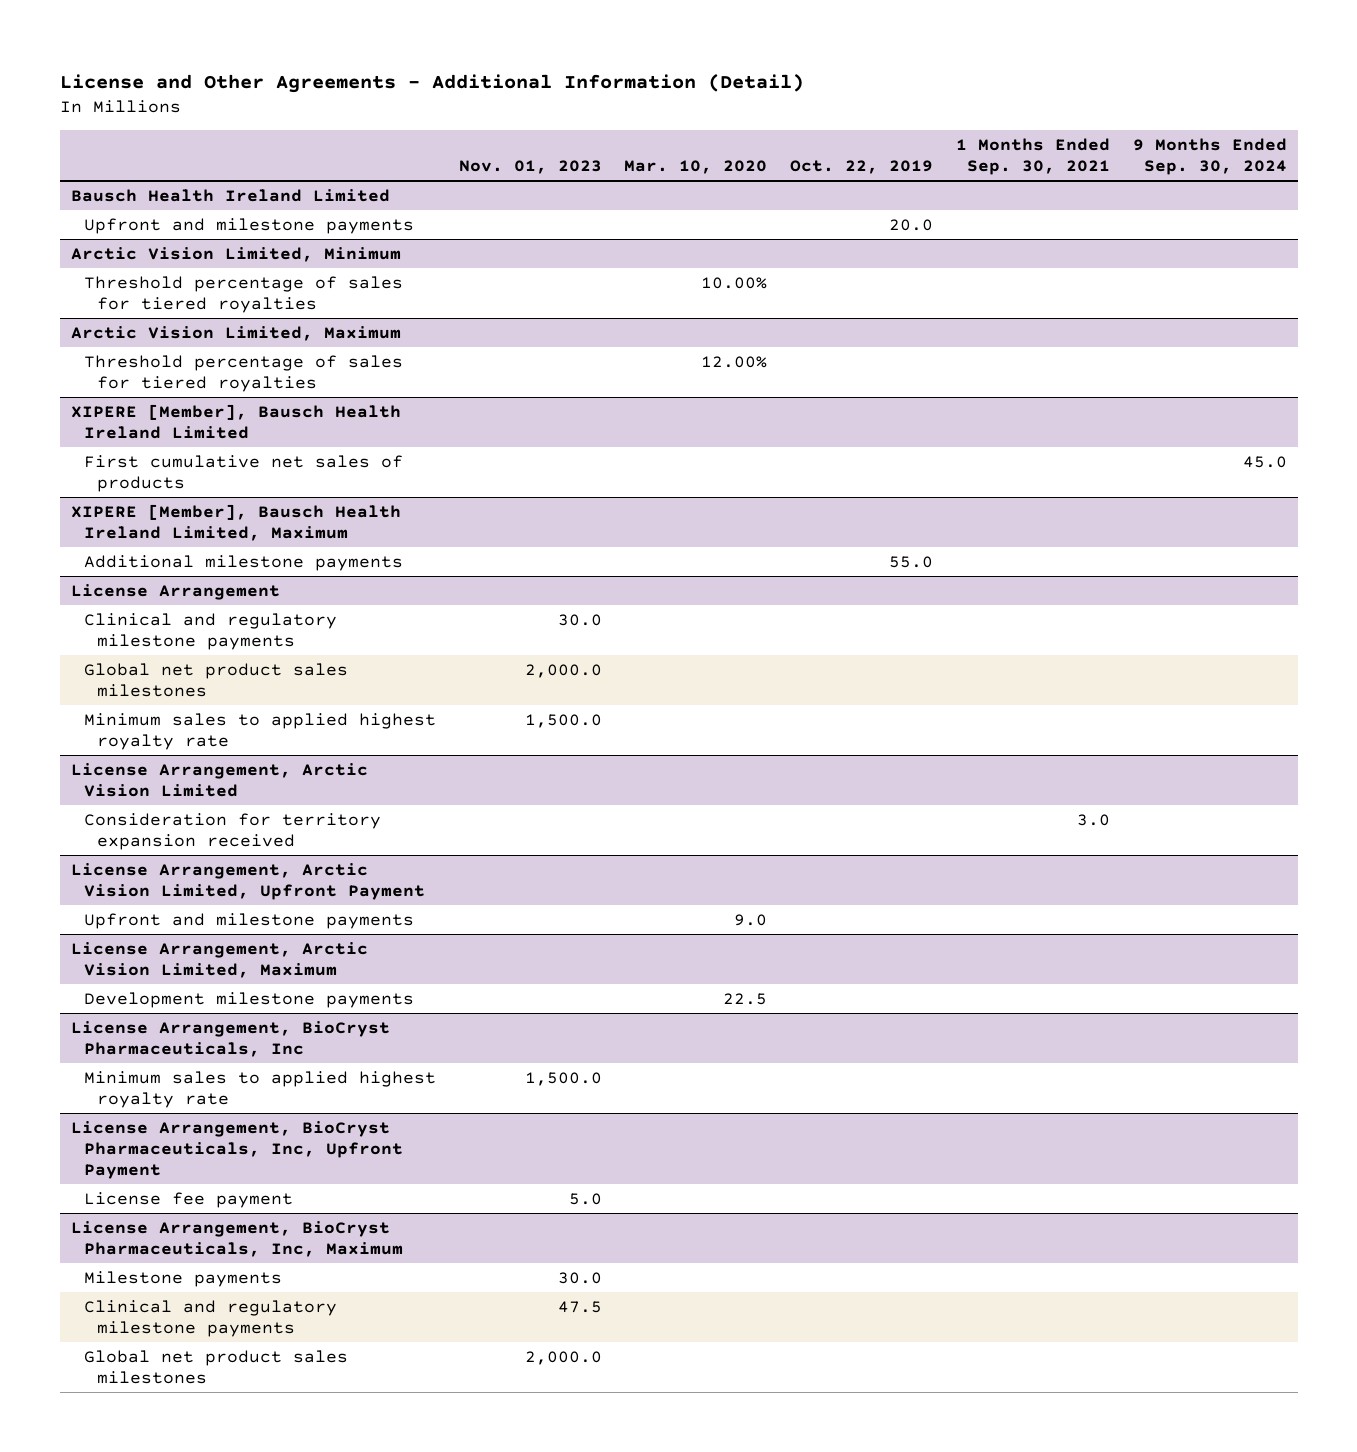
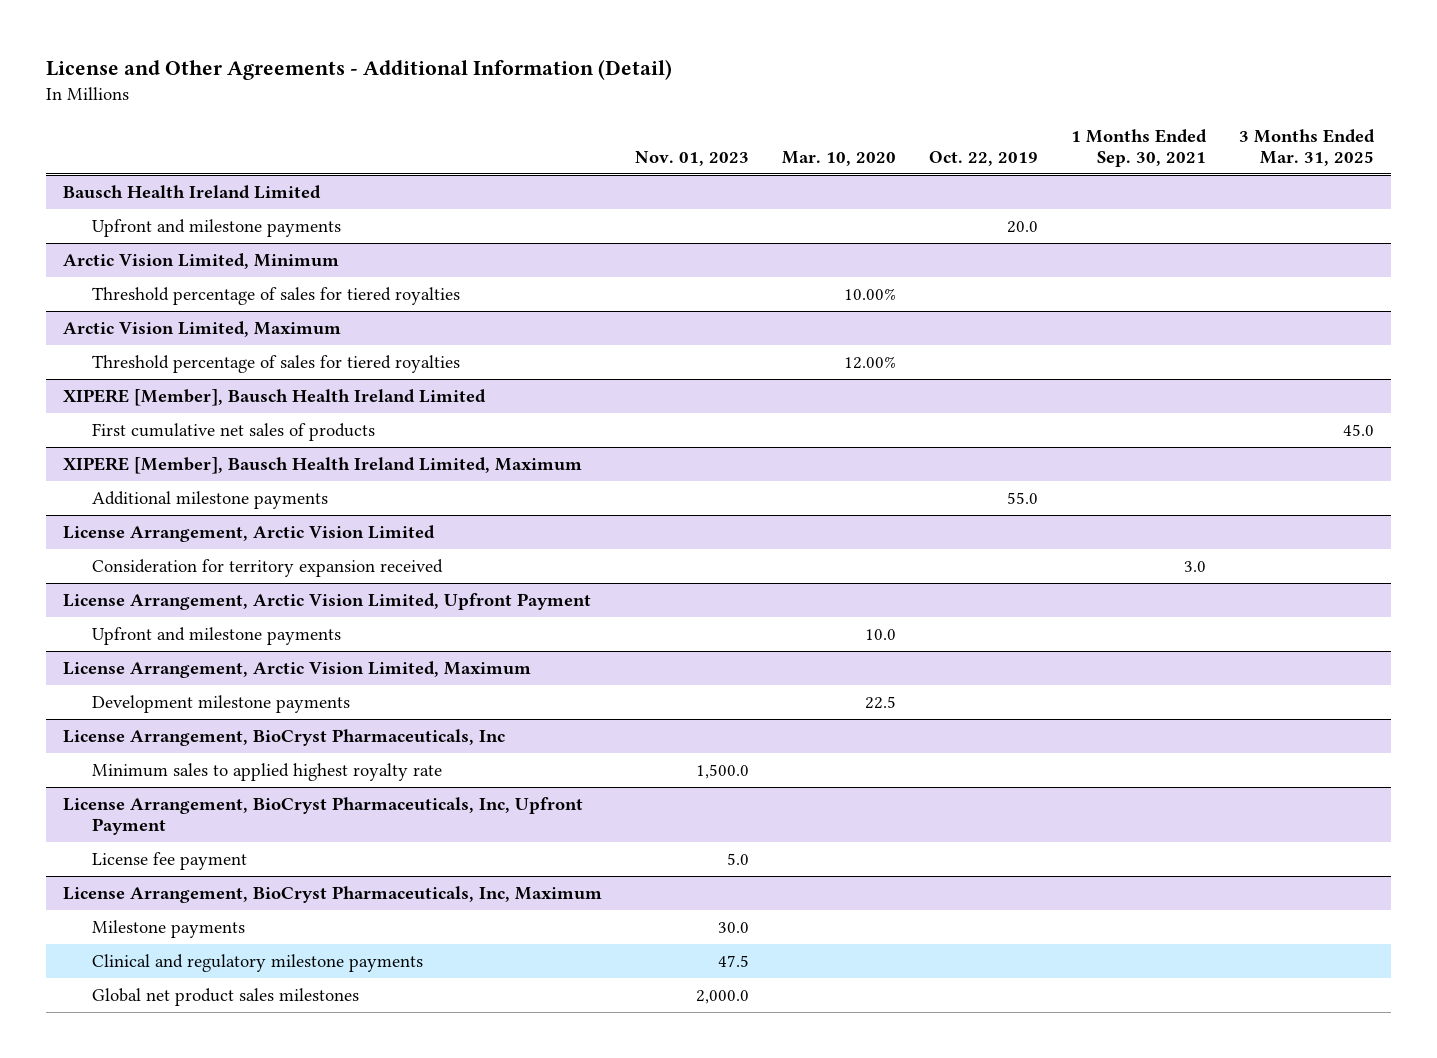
- | Nov. 01, 2023 | Mar. 10, 2020 | Oct. 22, 2019 | 1 Months Ended Sep. 30, 2021 | 9 Months Ended Sep. 30, 2024
+ | Nov. 01, 2023 | Mar. 10, 2020 | Oct. 22, 2019 | 1 Months Ended Sep. 30, 2021 | 3 Months Ended Mar. 31, 2025
- License Arrangement
- Clinical and regulatory milestone payments | 30.0 | | | |
- Global net product sales milestones | 2,000.0 | | | |
- Minimum sales to applied highest royalty rate | 1,500.0 | | | |
@ License Arrangement, Arctic Vision Limited, Upfront Payment
- Upfront and milestone payments | | 9.0 | | |
+ Upfront and milestone payments | | 10.0 | | |

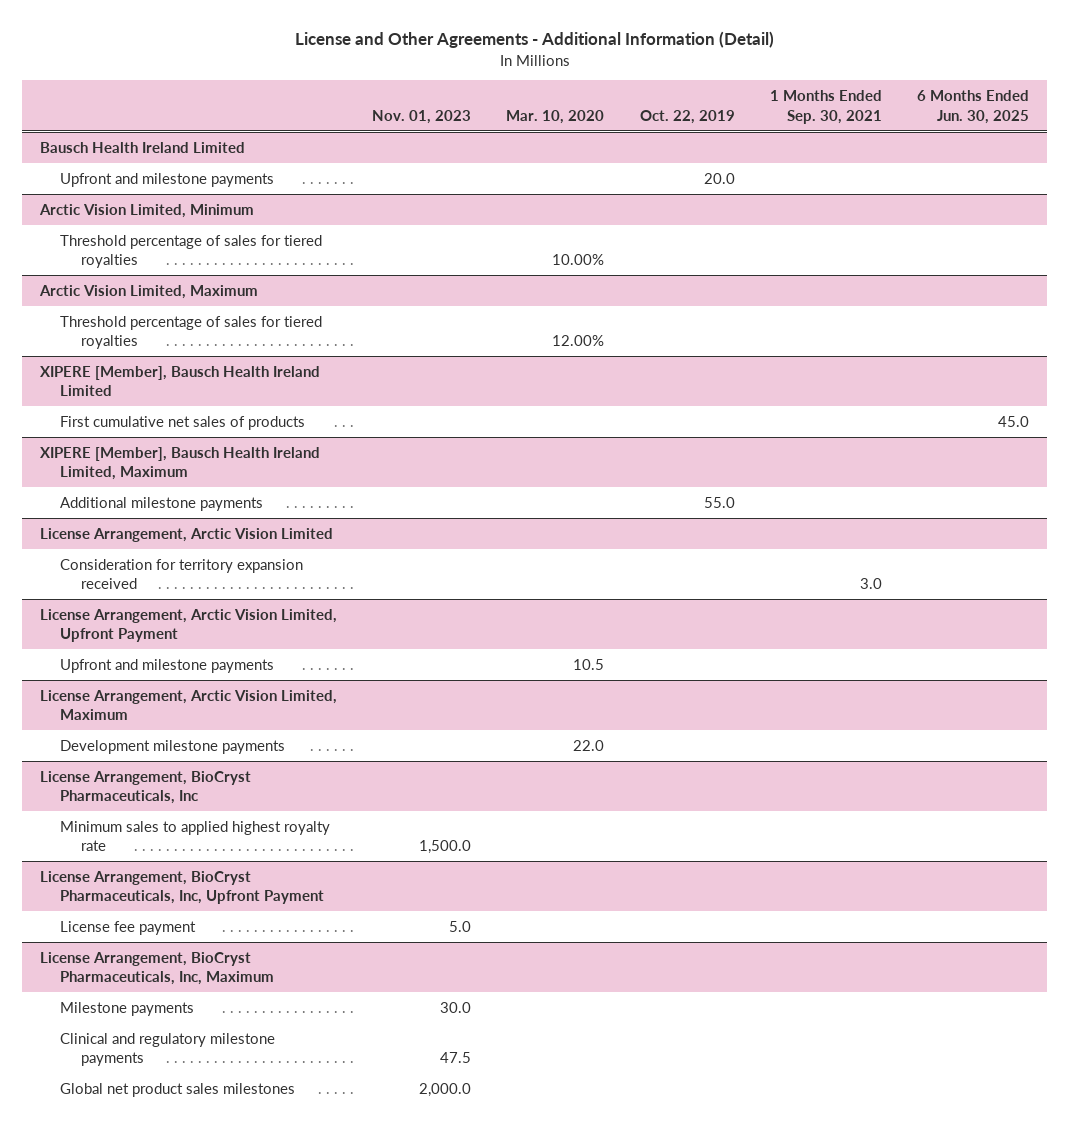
- | Nov. 01, 2023 | Mar. 10, 2020 | Oct. 22, 2019 | 1 Months Ended Sep. 30, 2021 | 3 Months Ended Mar. 31, 2025
+ | Nov. 01, 2023 | Mar. 10, 2020 | Oct. 22, 2019 | 1 Months Ended Sep. 30, 2021 | 6 Months Ended Jun. 30, 2025
@ License Arrangement, Arctic Vision Limited, Upfront Payment
- Upfront and milestone payments | | 10.0 | | |
+ Upfront and milestone payments | | 10.5 | | |
@ License Arrangement, Arctic Vision Limited, Maximum
- Development milestone payments | | 22.5 | | |
+ Development milestone payments | | 22.0 | | |

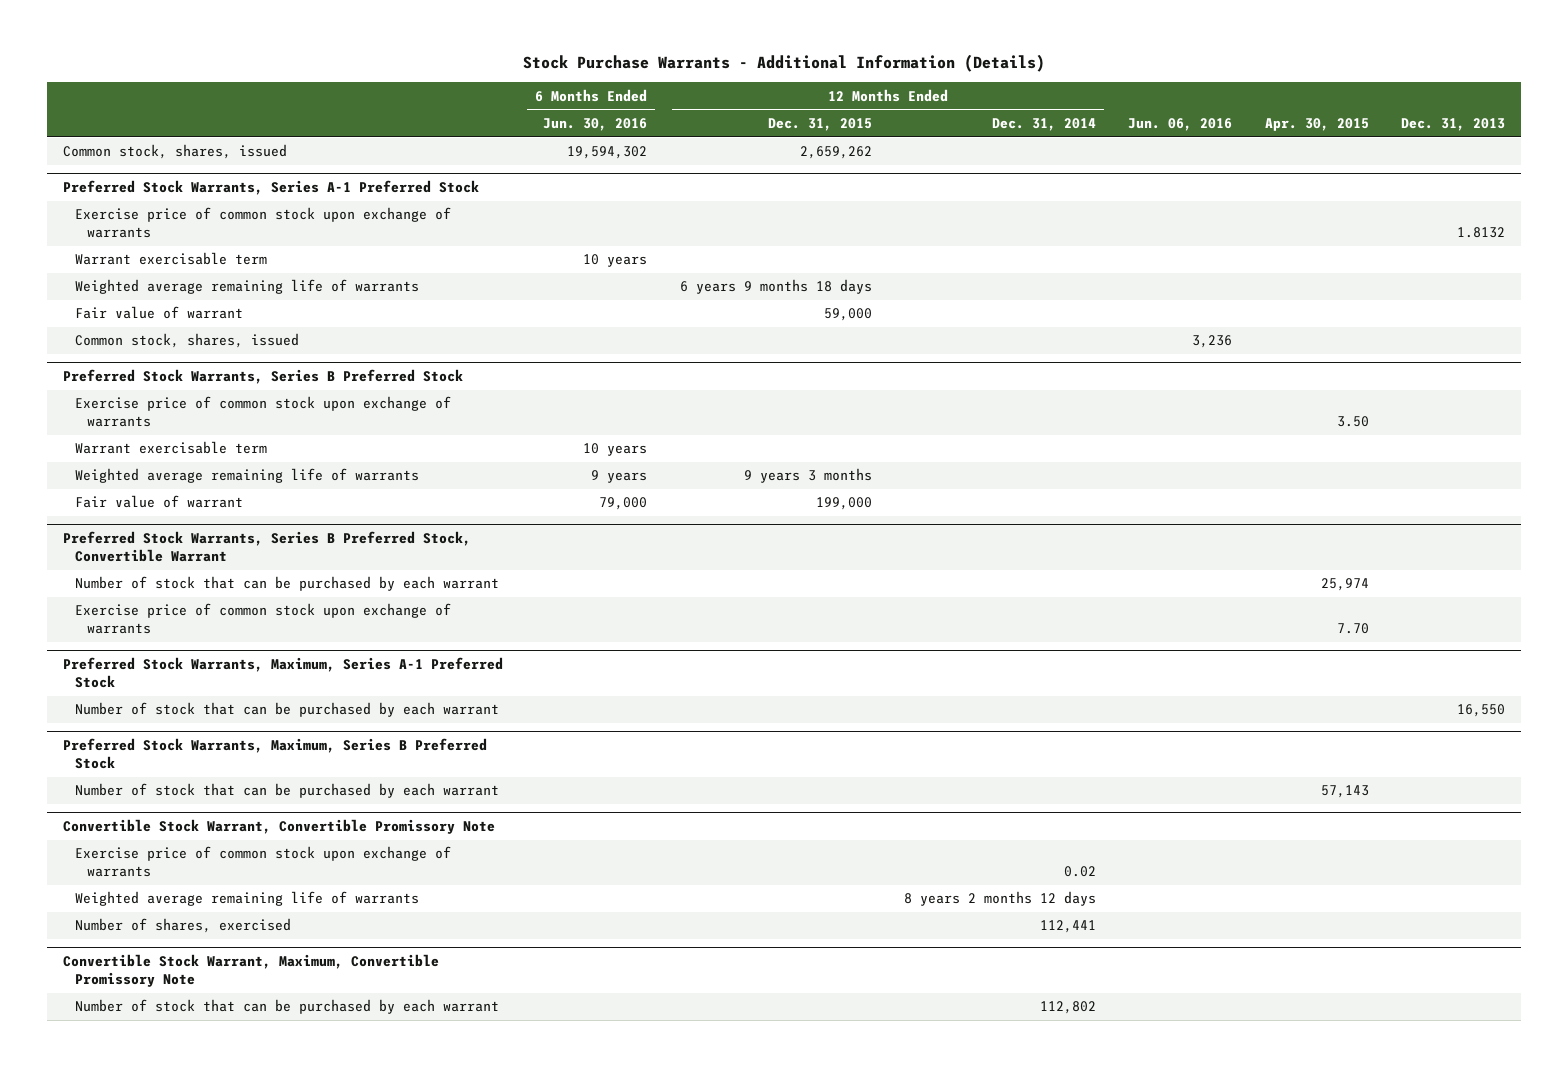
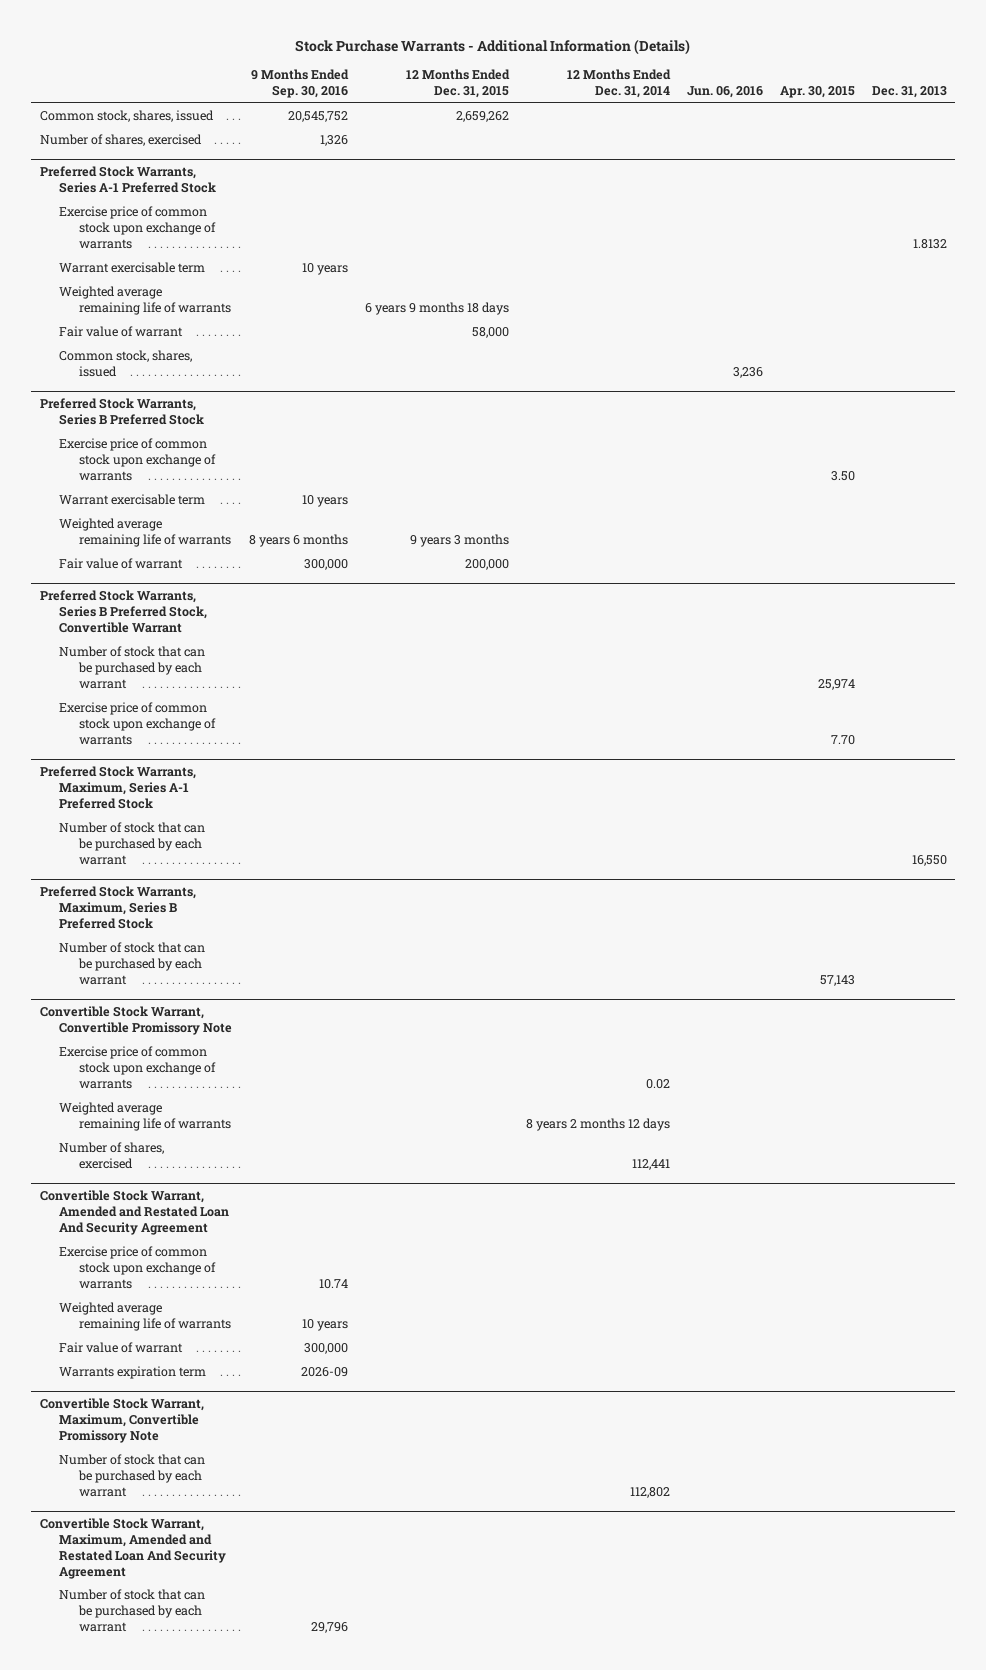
- | 6 Months Ended Jun. 30, 2016 | 12 Months Ended Dec. 31, 2015 | 12 Months Ended Dec. 31, 2014 | Jun. 06, 2016 | Apr. 30, 2015 | Dec. 31, 2013
+ | 9 Months Ended Sep. 30, 2016 | 12 Months Ended Dec. 31, 2015 | 12 Months Ended Dec. 31, 2014 | Jun. 06, 2016 | Apr. 30, 2015 | Dec. 31, 2013
+ Number of shares, exercised | 1,326 | | | | |
@ Preferred Stock Warrants, Series A-1 Preferred Stock
- Fair value of warrant | | 59,000 | | | |
+ Fair value of warrant | | 58,000 | | | |
@ Preferred Stock Warrants, Series B Preferred Stock
- Fair value of warrant | 79,000 | 199,000 | | | |
+ Fair value of warrant | 300,000 | 200,000 | | | |
+ Convertible Stock Warrant, Amended and Restated Loan And Security Agreement
+ Exercise price of common stock upon exchange of warrants | 10.74 | | | | |
+ Weighted average remaining life of warrants | 10 years | | | | |
+ Fair value of warrant | 300,000 | | | | |
+ Warrants expiration term | 2026-09 | | | | |
+ Convertible Stock Warrant, Maximum, Amended and Restated Loan And Security Agreement
+ Number of stock that can be purchased by each warrant | 29,796 | | | | |

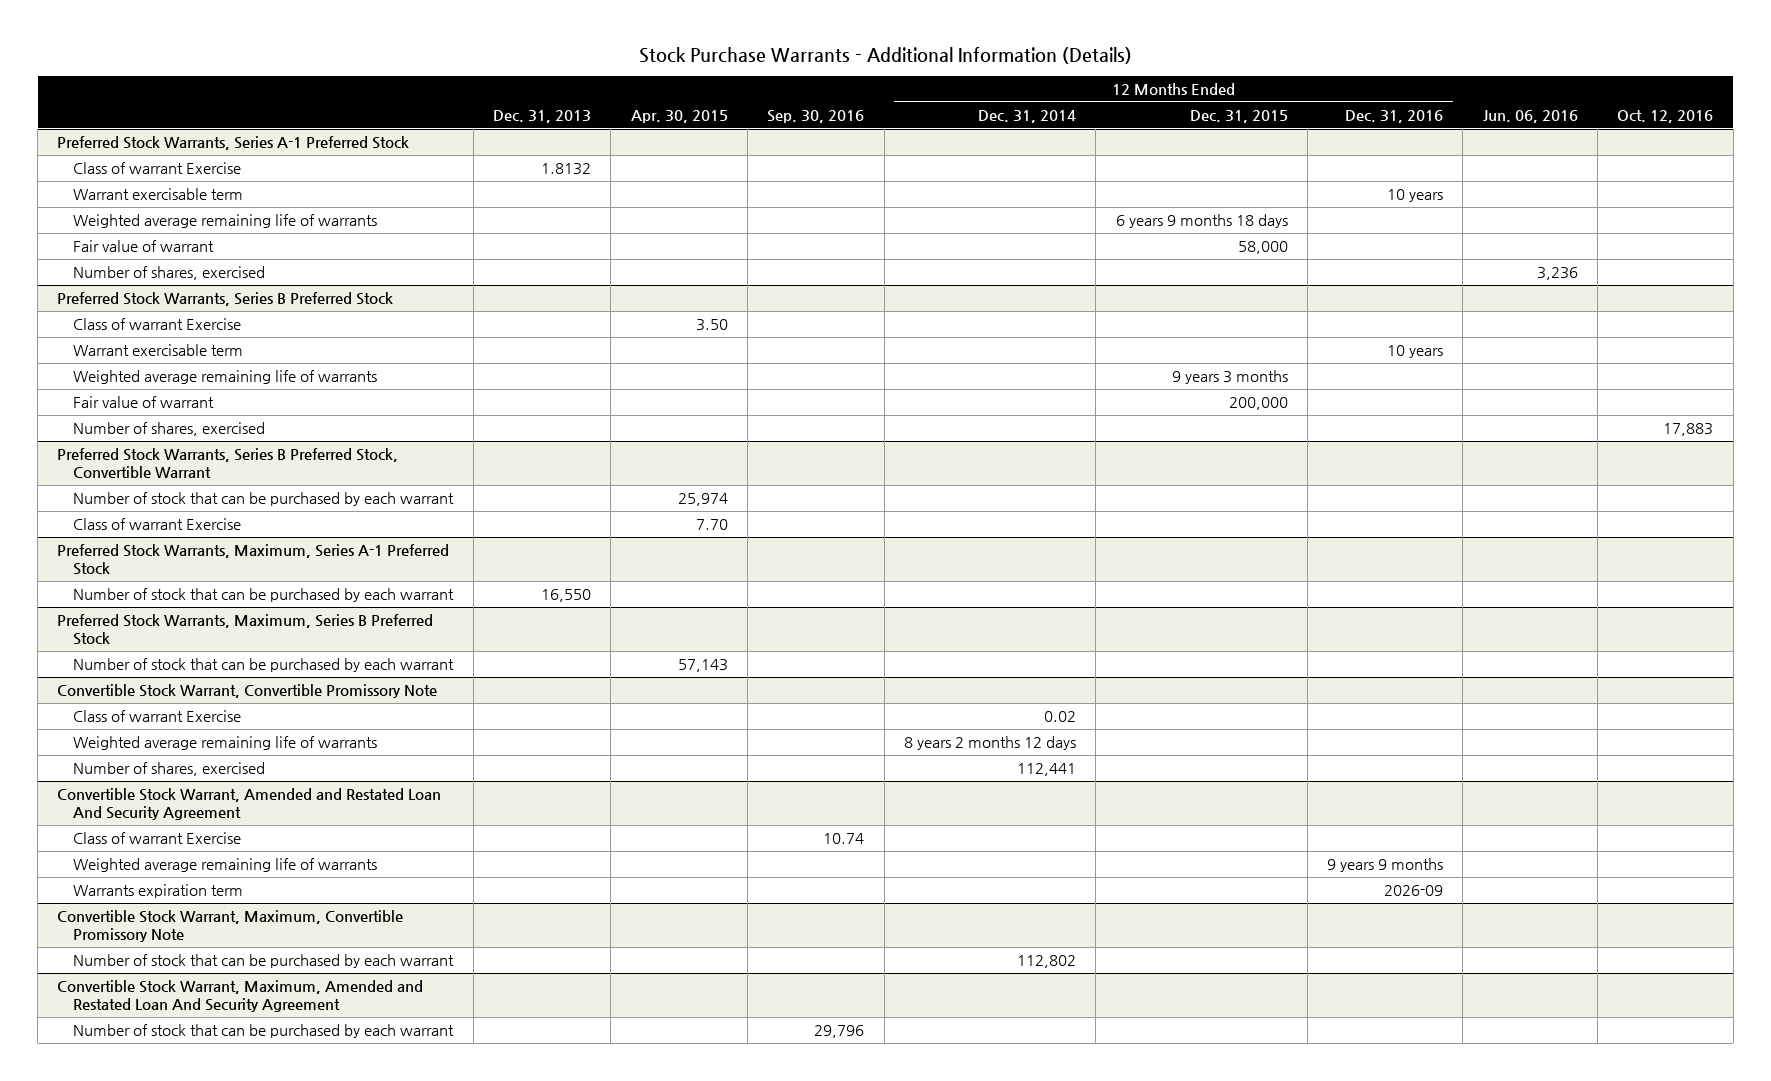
- | 9 Months Ended Sep. 30, 2016 | 12 Months Ended Dec. 31, 2015 | 12 Months Ended Dec. 31, 2014 | Jun. 06, 2016 | Apr. 30, 2015 | Dec. 31, 2013
+ | Dec. 31, 2013 | Apr. 30, 2015 | Sep. 30, 2016 | 12 Months Ended Dec. 31, 2014 | 12 Months Ended Dec. 31, 2015 | 12 Months Ended Dec. 31, 2016 | Jun. 06, 2016 | Oct. 12, 2016
- Common stock, shares, issued | 20,545,752 | 2,659,262 | | | |
- Number of shares, exercised | 1,326 | | | | |
@ Preferred Stock Warrants, Series A-1 Preferred Stock
- Exercise price of common stock upon exchange of warrants | | | | | | 1.8132
+ Class of warrant Exercise | 1.8132 | | | | | | |
- Common stock, shares, issued | | | | 3,236 | |
+ Number of shares, exercised | | | | | | | 3,236 |
@ Preferred Stock Warrants, Series B Preferred Stock
- Exercise price of common stock upon exchange of warrants | | | | | 3.50 |
+ Class of warrant Exercise | | 3.50 | | | | | |
+ Number of shares, exercised | | | | | | | | 17,883
@ Preferred Stock Warrants, Series B Preferred Stock, Convertible Warrant
- Exercise price of common stock upon exchange of warrants | | | | | 7.70 |
+ Class of warrant Exercise | | 7.70 | | | | | |
@ Convertible Stock Warrant, Convertible Promissory Note
- Exercise price of common stock upon exchange of warrants | | | 0.02 | | |
+ Class of warrant Exercise | | | | 0.02 | | | |
@ Convertible Stock Warrant, Amended and Restated Loan And Security Agreement
- Exercise price of common stock upon exchange of warrants | 10.74 | | | | |
+ Class of warrant Exercise | | | 10.74 | | | | |
- Fair value of warrant | 300,000 | | | | |

